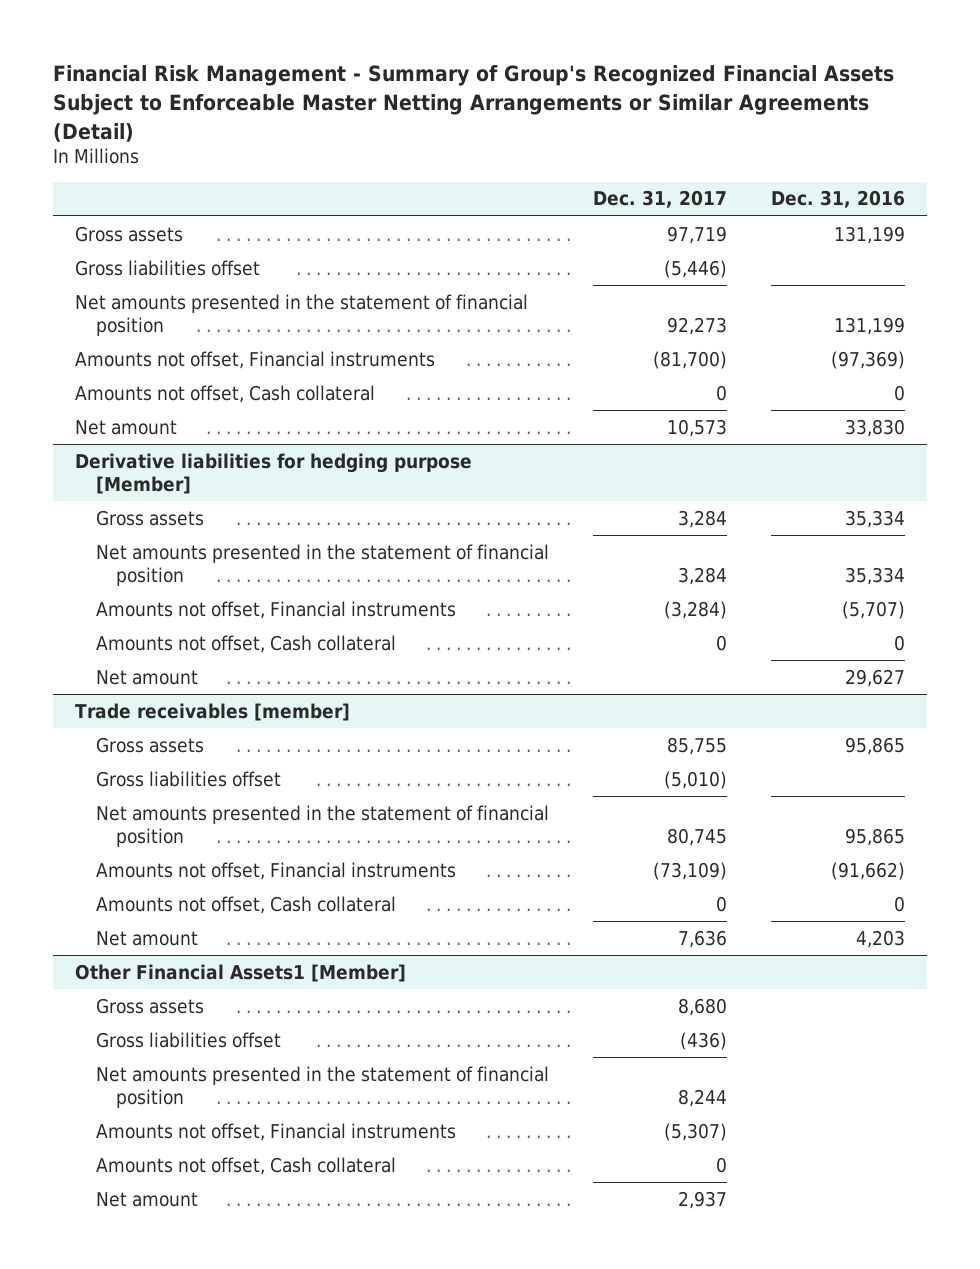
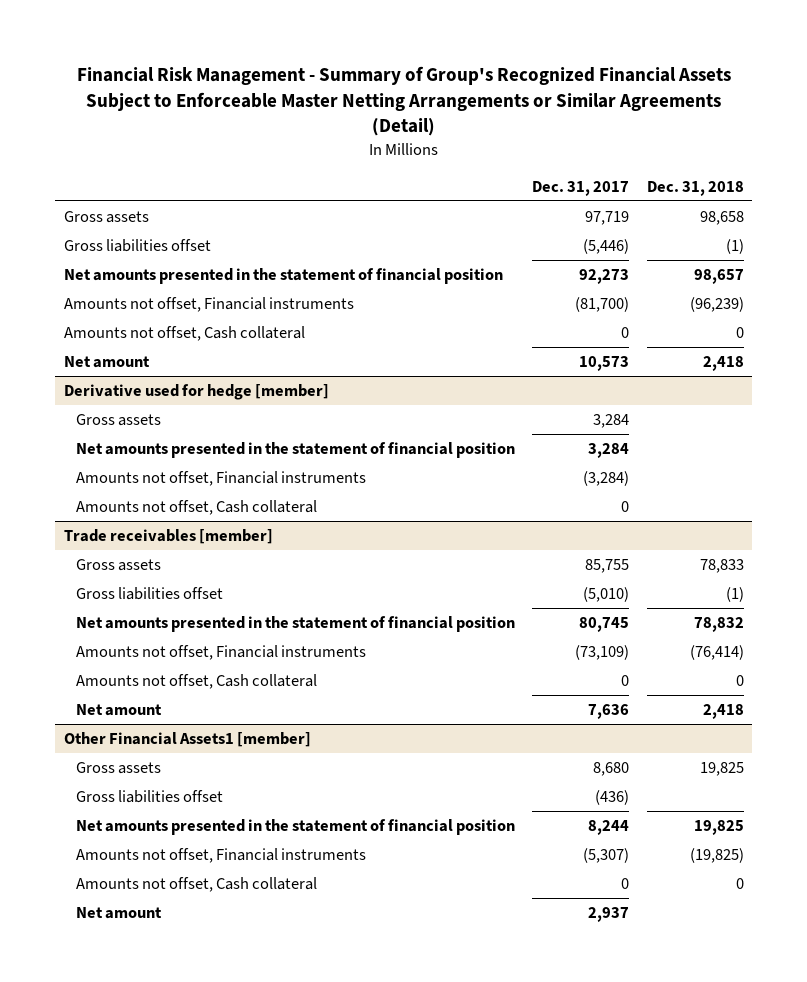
- | Dec. 31, 2017 | Dec. 31, 2016
+ | Dec. 31, 2017 | Dec. 31, 2018
- Derivative liabilities for hedging purpose [Member]
+ Derivative used for hedge [member]
- Net amount | | 29,627
- Other Financial Assets1 [Member]
+ Other Financial Assets1 [member]

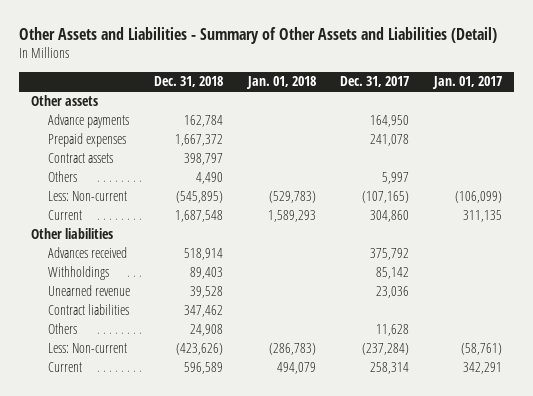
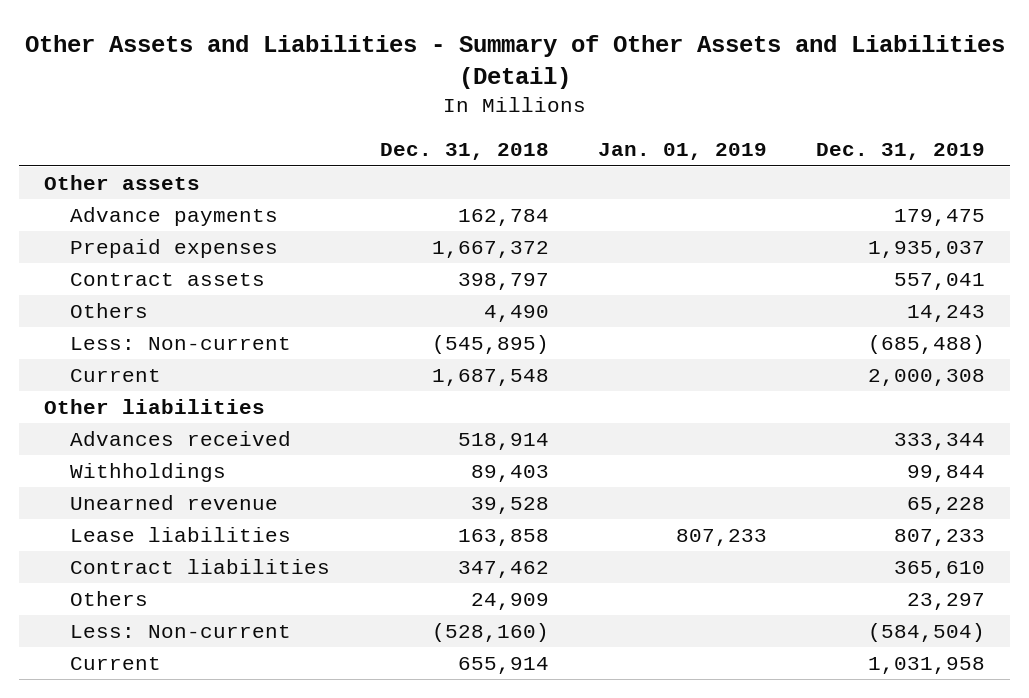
- | Dec. 31, 2018 | Jan. 01, 2018 | Dec. 31, 2017 | Jan. 01, 2017
+ | Dec. 31, 2018 | Jan. 01, 2019 | Dec. 31, 2019
+ Lease liabilities | 163,858 | 807,233 | 807,233
- Others | 24,908 | | 11,628 |
- Less: Non-current | (423,626) | (286,783) | (237,284) | (58,761)
- Current | 596,589 | 494,079 | 258,314 | 342,291
+ Others | 24,909 | | 23,297
+ Less: Non-current | (528,160) | | (584,504)
+ Current | 655,914 | | 1,031,958

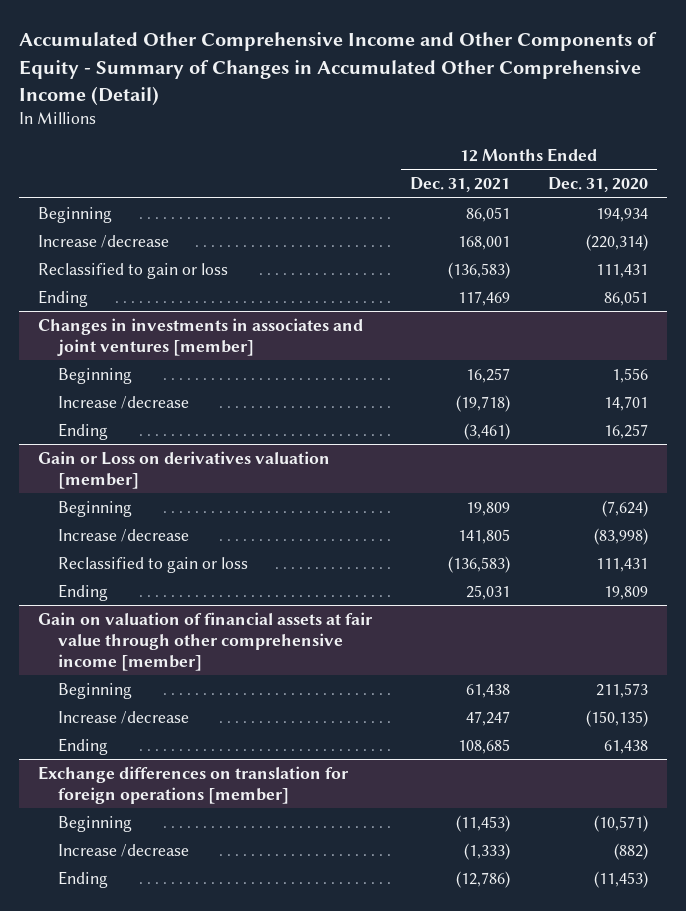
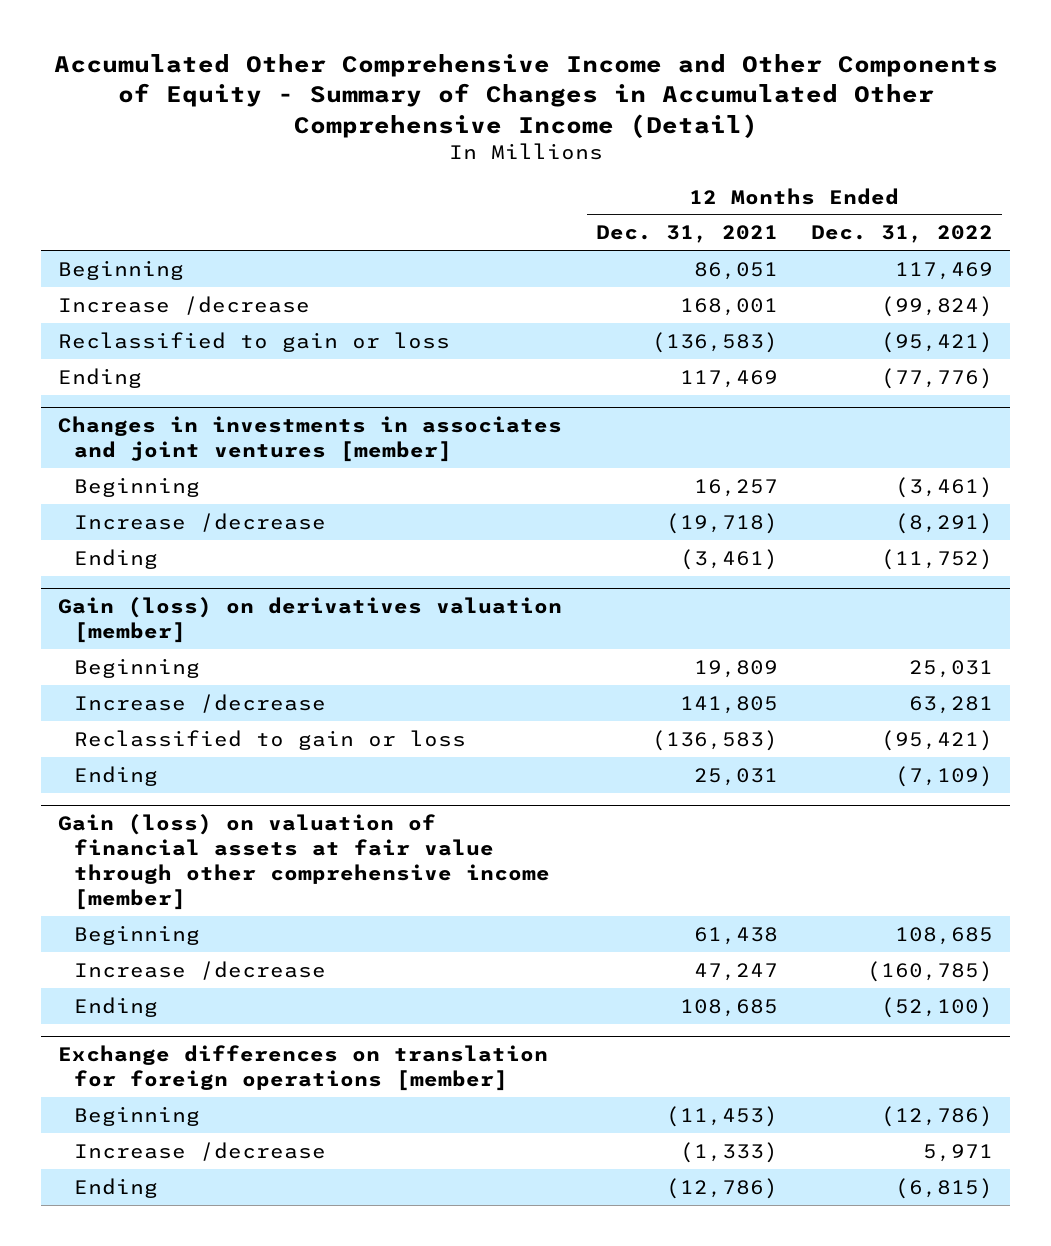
- | 12 Months Ended Dec. 31, 2021 | 12 Months Ended Dec. 31, 2020
+ | 12 Months Ended Dec. 31, 2021 | 12 Months Ended Dec. 31, 2022
- Gain or Loss on derivatives valuation [member]
+ Gain (loss) on derivatives valuation [member]
- Gain on valuation of financial assets at fair value through other comprehensive income [member]
+ Gain (loss) on valuation of financial assets at fair value through other comprehensive income [member]

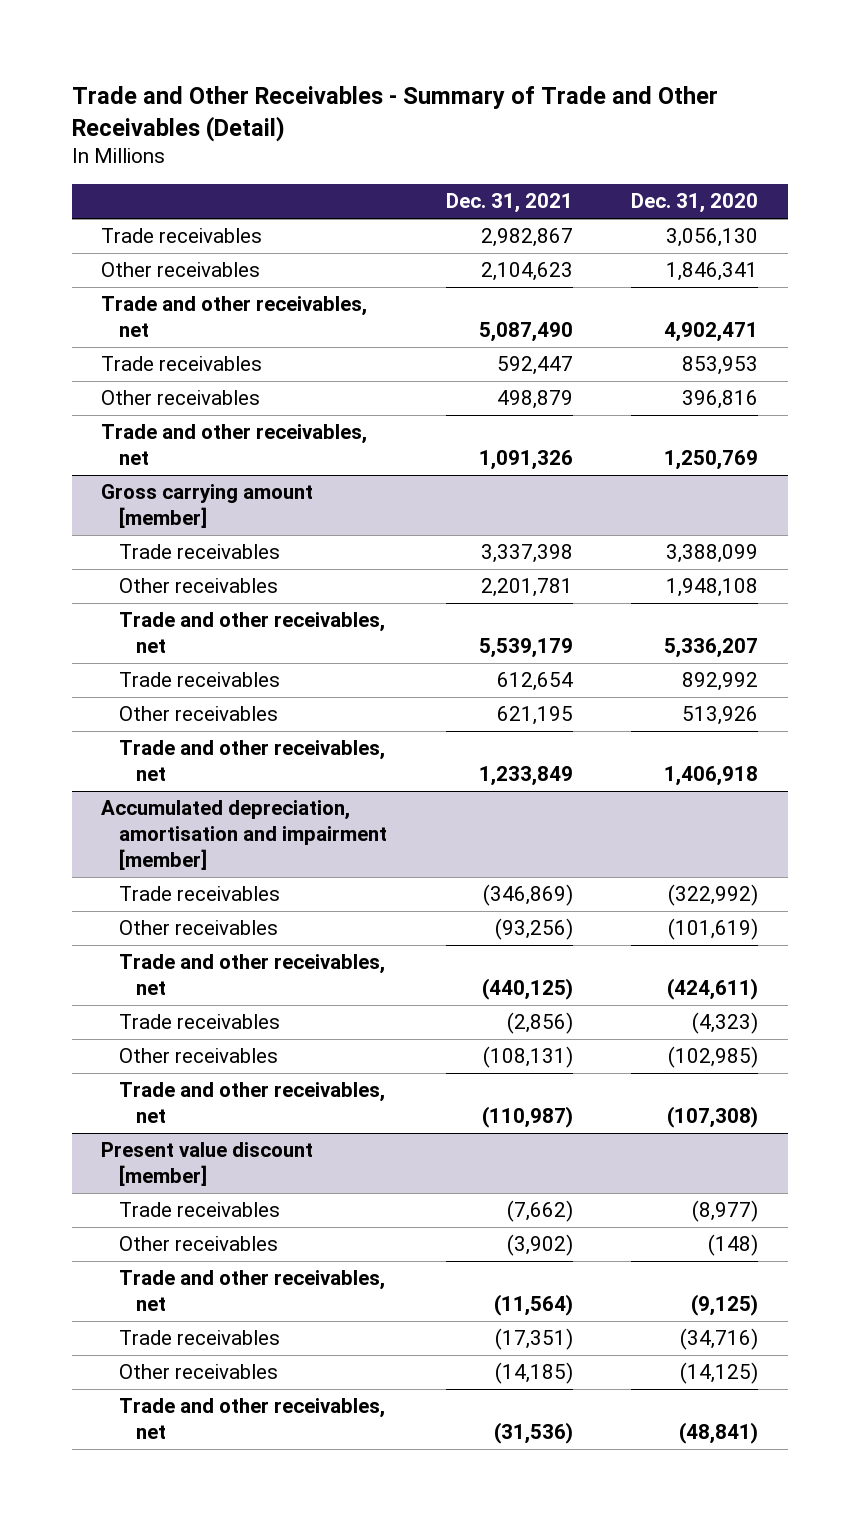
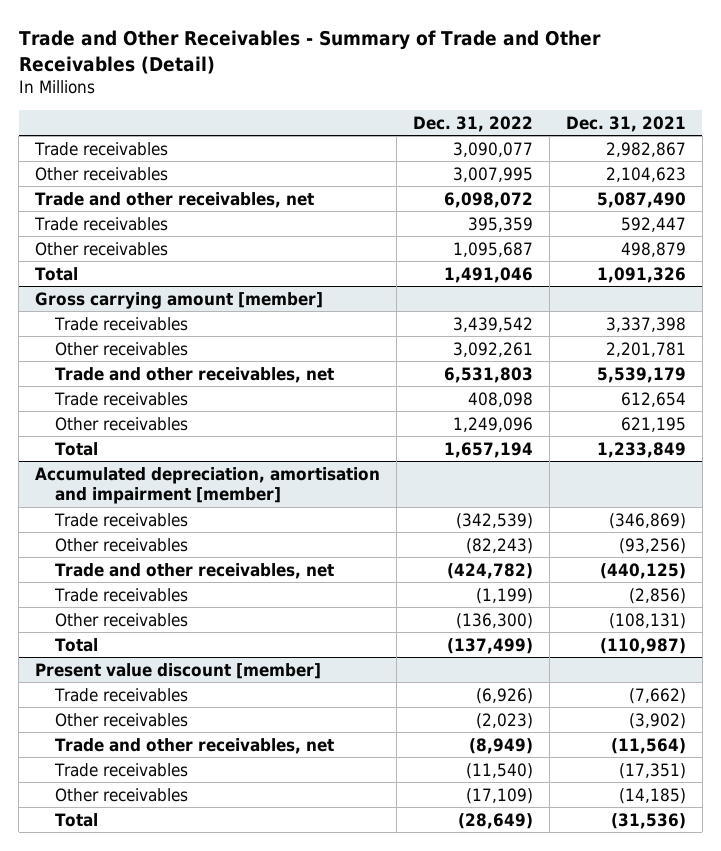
- | Dec. 31, 2021 | Dec. 31, 2020
+ | Dec. 31, 2022 | Dec. 31, 2021
- Trade and other receivables, net | 1,091,326 | 1,250,769
+ Total | 1,491,046 | 1,091,326
@ Gross carrying amount [member]
- Trade and other receivables, net | 1,233,849 | 1,406,918
+ Total | 1,657,194 | 1,233,849
@ Accumulated depreciation, amortisation and impairment [member]
- Trade and other receivables, net | (110,987) | (107,308)
+ Total | (137,499) | (110,987)
@ Present value discount [member]
- Trade and other receivables, net | (31,536) | (48,841)
+ Total | (28,649) | (31,536)

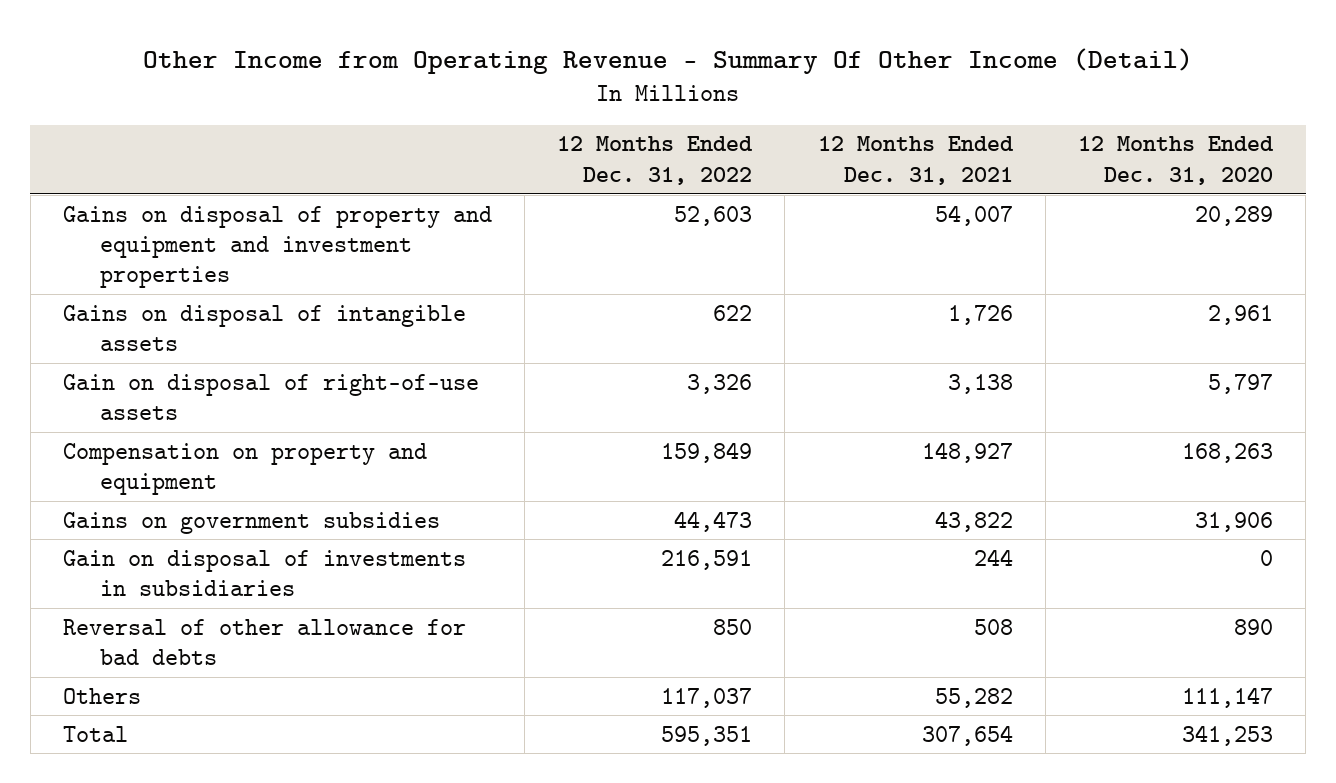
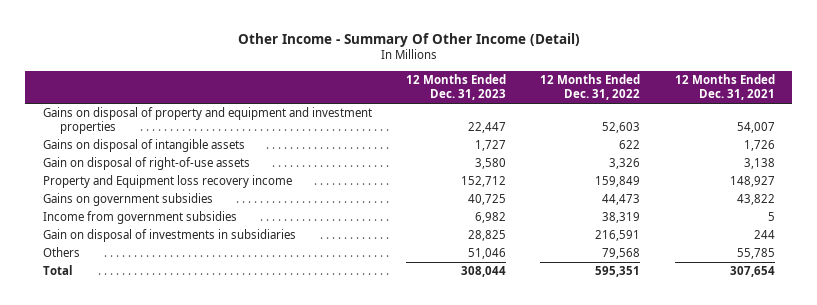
- Other Income from Operating Revenue - Summary Of Other Income (Detail)
+ Other Income - Summary Of Other Income (Detail)
- | 12 Months Ended Dec. 31, 2022 | 12 Months Ended Dec. 31, 2021 | 12 Months Ended Dec. 31, 2020
+ | 12 Months Ended Dec. 31, 2023 | 12 Months Ended Dec. 31, 2022 | 12 Months Ended Dec. 31, 2021
- Compensation on property and equipment | 159,849 | 148,927 | 168,263
+ Property and Equipment loss recovery income | 152,712 | 159,849 | 148,927
+ Income from government subsidies | 6,982 | 38,319 | 5
- Reversal of other allowance for bad debts | 850 | 508 | 890
- Others | 117,037 | 55,282 | 111,147
+ Others | 51,046 | 79,568 | 55,785

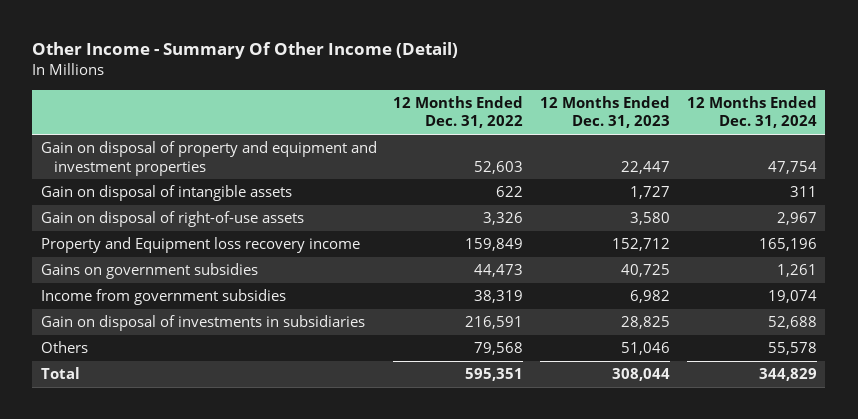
- | 12 Months Ended Dec. 31, 2023 | 12 Months Ended Dec. 31, 2022 | 12 Months Ended Dec. 31, 2021
+ | 12 Months Ended Dec. 31, 2022 | 12 Months Ended Dec. 31, 2023 | 12 Months Ended Dec. 31, 2024
- Gains on disposal of property and equipment and investment properties | 22,447 | 52,603 | 54,007
- Gains on disposal of intangible assets | 1,727 | 622 | 1,726
+ Gain on disposal of property and equipment and investment properties | 52,603 | 22,447 | 47,754
+ Gain on disposal of intangible assets | 622 | 1,727 | 311

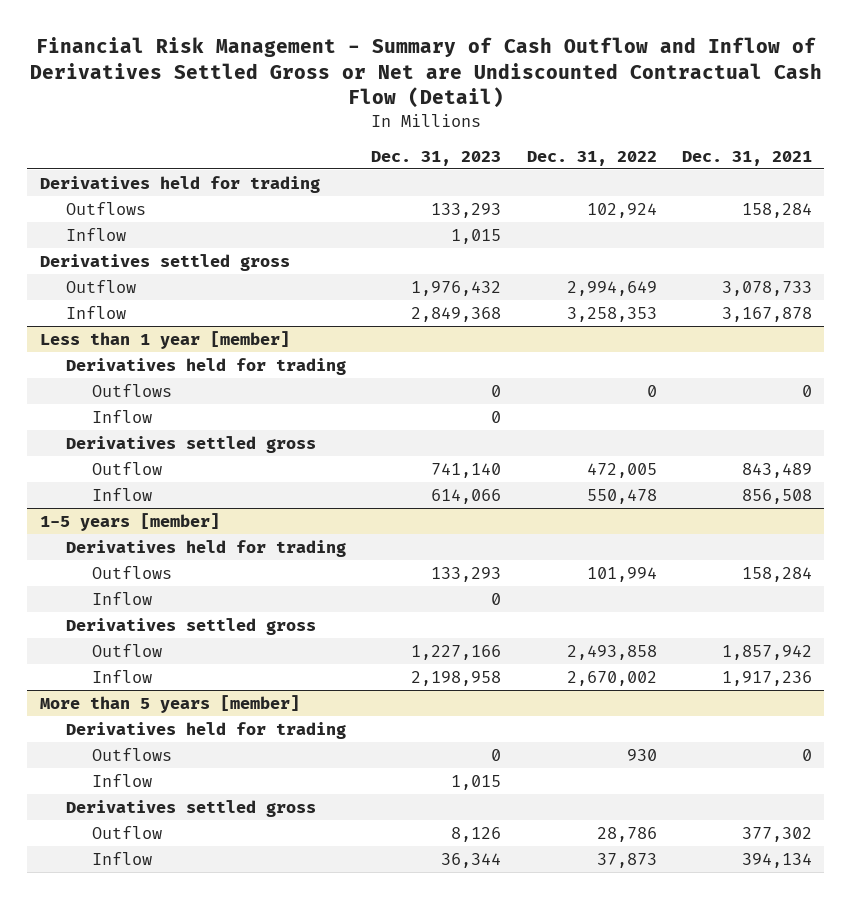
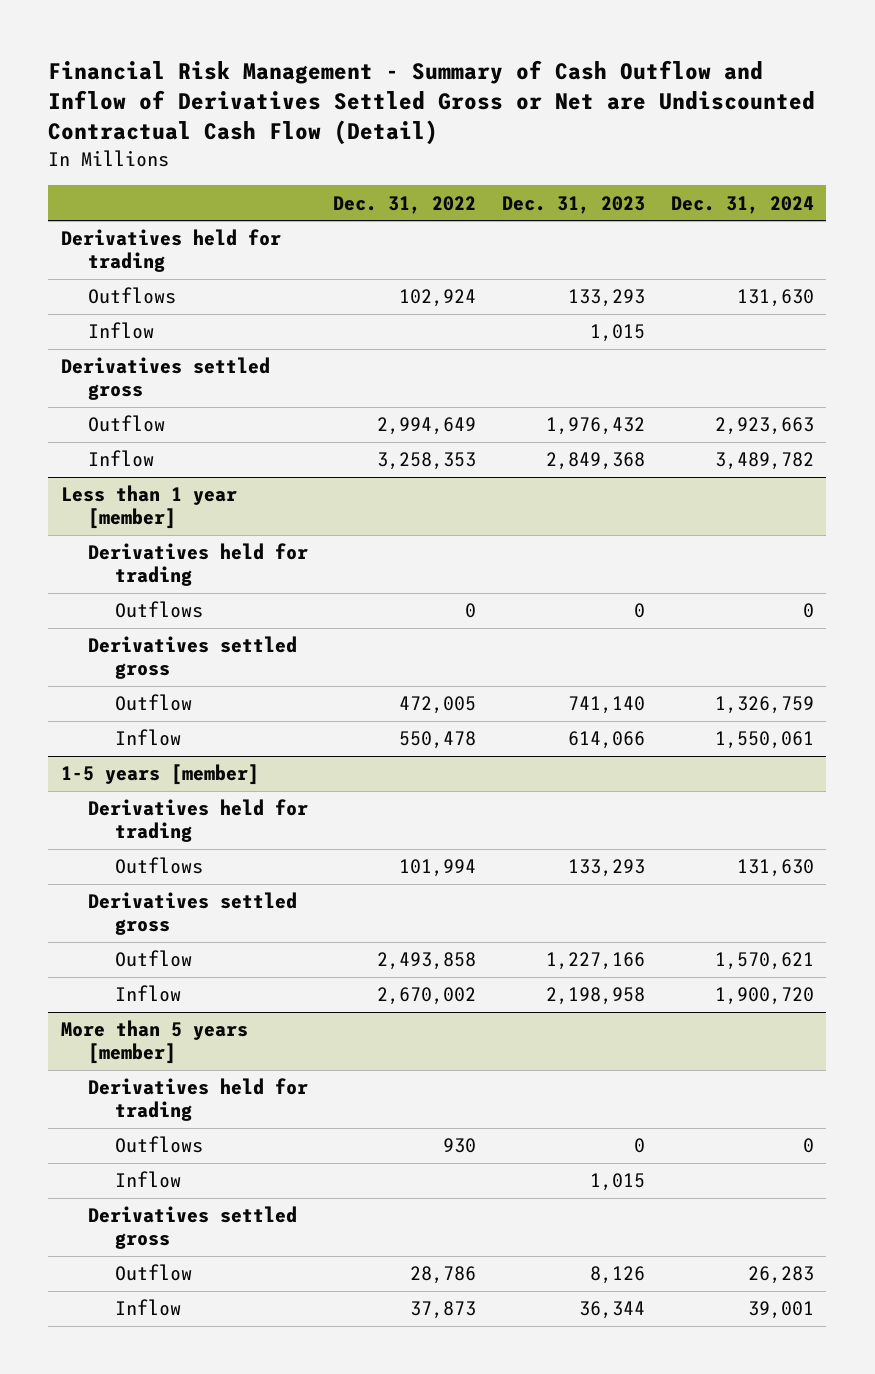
- | Dec. 31, 2023 | Dec. 31, 2022 | Dec. 31, 2021
+ | Dec. 31, 2022 | Dec. 31, 2023 | Dec. 31, 2024
@ Less than 1 year [member]
- Inflow | 0 | |
@ 1-5 years [member]
- Inflow | 0 | |

